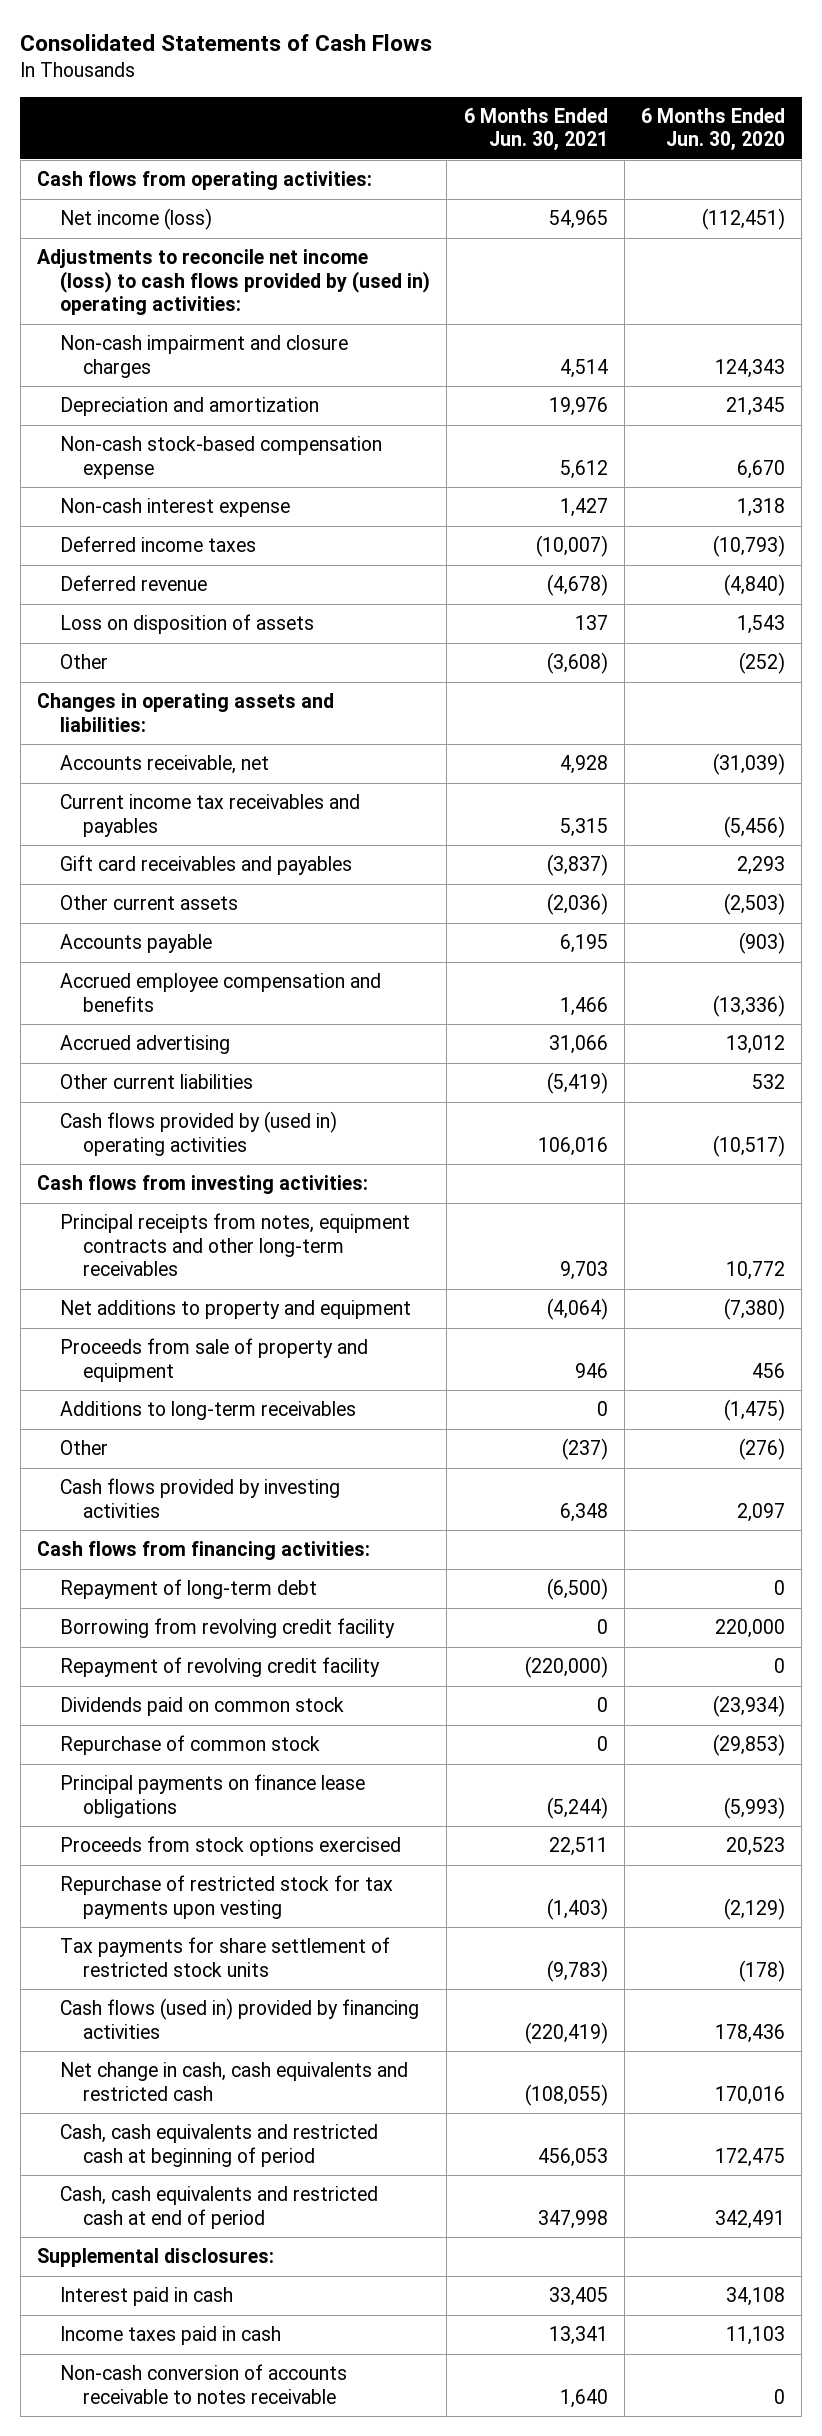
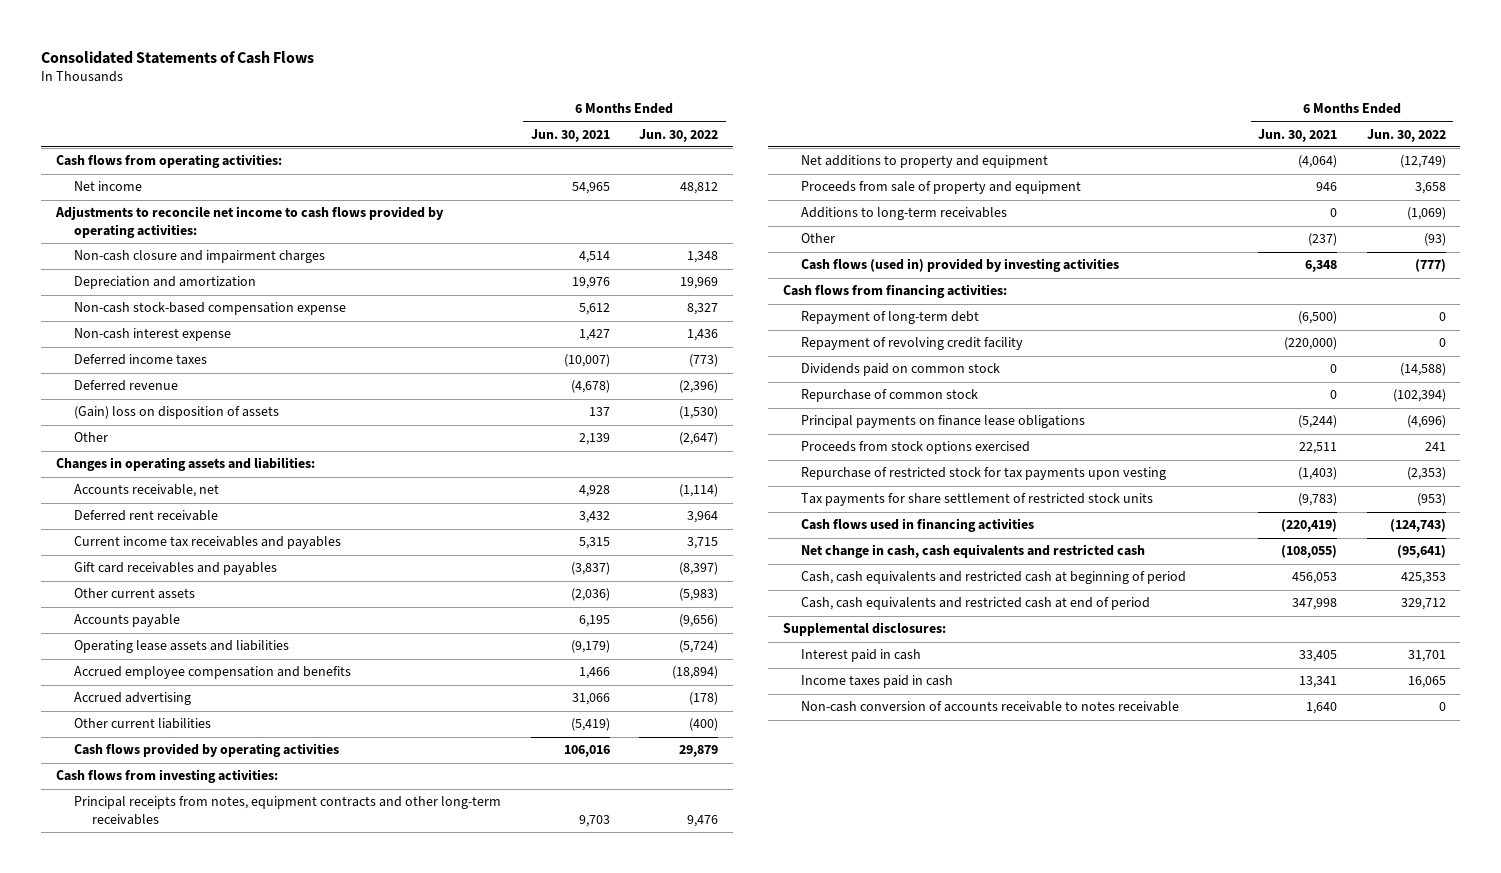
- | 6 Months Ended Jun. 30, 2021 | 6 Months Ended Jun. 30, 2020
+ | 6 Months Ended Jun. 30, 2021 | 6 Months Ended Jun. 30, 2022
- Net income (loss) | 54,965 | (112,451)
- Adjustments to reconcile net income (loss) to cash flows provided by (used in) operating activities:
- Non-cash impairment and closure charges | 4,514 | 124,343
+ Net income | 54,965 | 48,812
+ Adjustments to reconcile net income to cash flows provided by operating activities:
+ Non-cash closure and impairment charges | 4,514 | 1,348
- Loss on disposition of assets | 137 | 1,543
- Other | (3,608) | (252)
+ (Gain) loss on disposition of assets | 137 | (1,530)
+ Other | 2,139 | (2,647)
+ Deferred rent receivable | 3,432 | 3,964
+ Operating lease assets and liabilities | (9,179) | (5,724)
- Cash flows provided by (used in) operating activities | 106,016 | (10,517)
+ Cash flows provided by operating activities | 106,016 | 29,879
- Cash flows provided by investing activities | 6,348 | 2,097
+ Cash flows (used in) provided by investing activities | 6,348 | (777)
- Borrowing from revolving credit facility | 0 | 220,000
- Cash flows (used in) provided by financing activities | (220,419) | 178,436
+ Cash flows used in financing activities | (220,419) | (124,743)

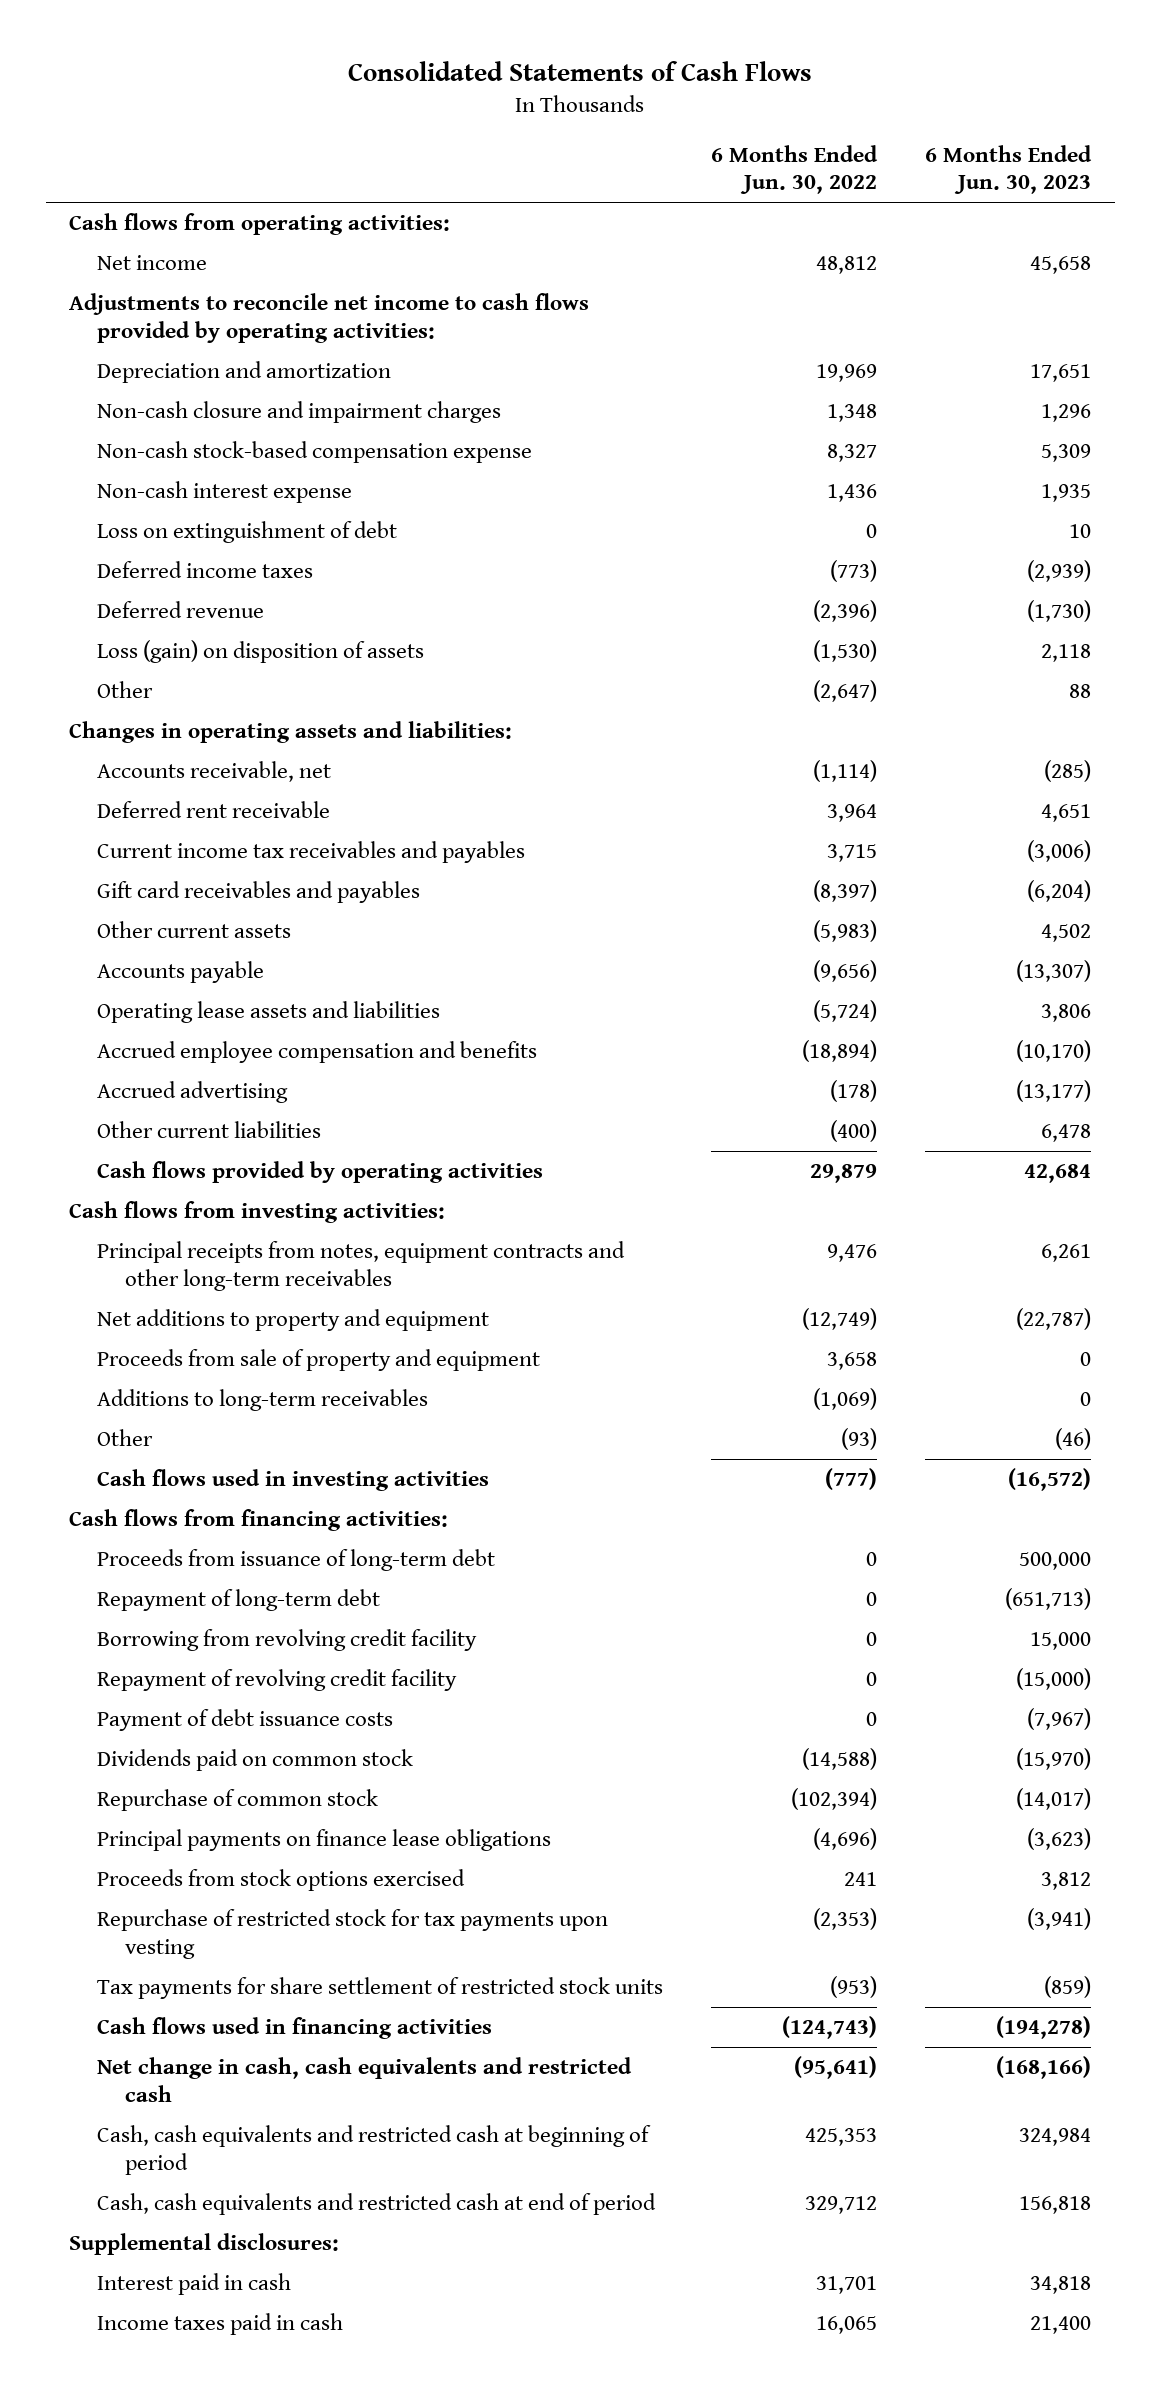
- | 6 Months Ended Jun. 30, 2021 | 6 Months Ended Jun. 30, 2022
+ | 6 Months Ended Jun. 30, 2022 | 6 Months Ended Jun. 30, 2023
moved down: Non-cash closure and impairment charges | 1,348 | 1,296
+ Loss on extinguishment of debt | 0 | 10
- (Gain) loss on disposition of assets | 137 | (1,530)
+ Loss (gain) on disposition of assets | (1,530) | 2,118
- Cash flows (used in) provided by investing activities | 6,348 | (777)
+ Cash flows used in investing activities | (777) | (16,572)
+ Proceeds from issuance of long-term debt | 0 | 500,000
+ Borrowing from revolving credit facility | 0 | 15,000
+ Payment of debt issuance costs | 0 | (7,967)
- Non-cash conversion of accounts receivable to notes receivable | 1,640 | 0

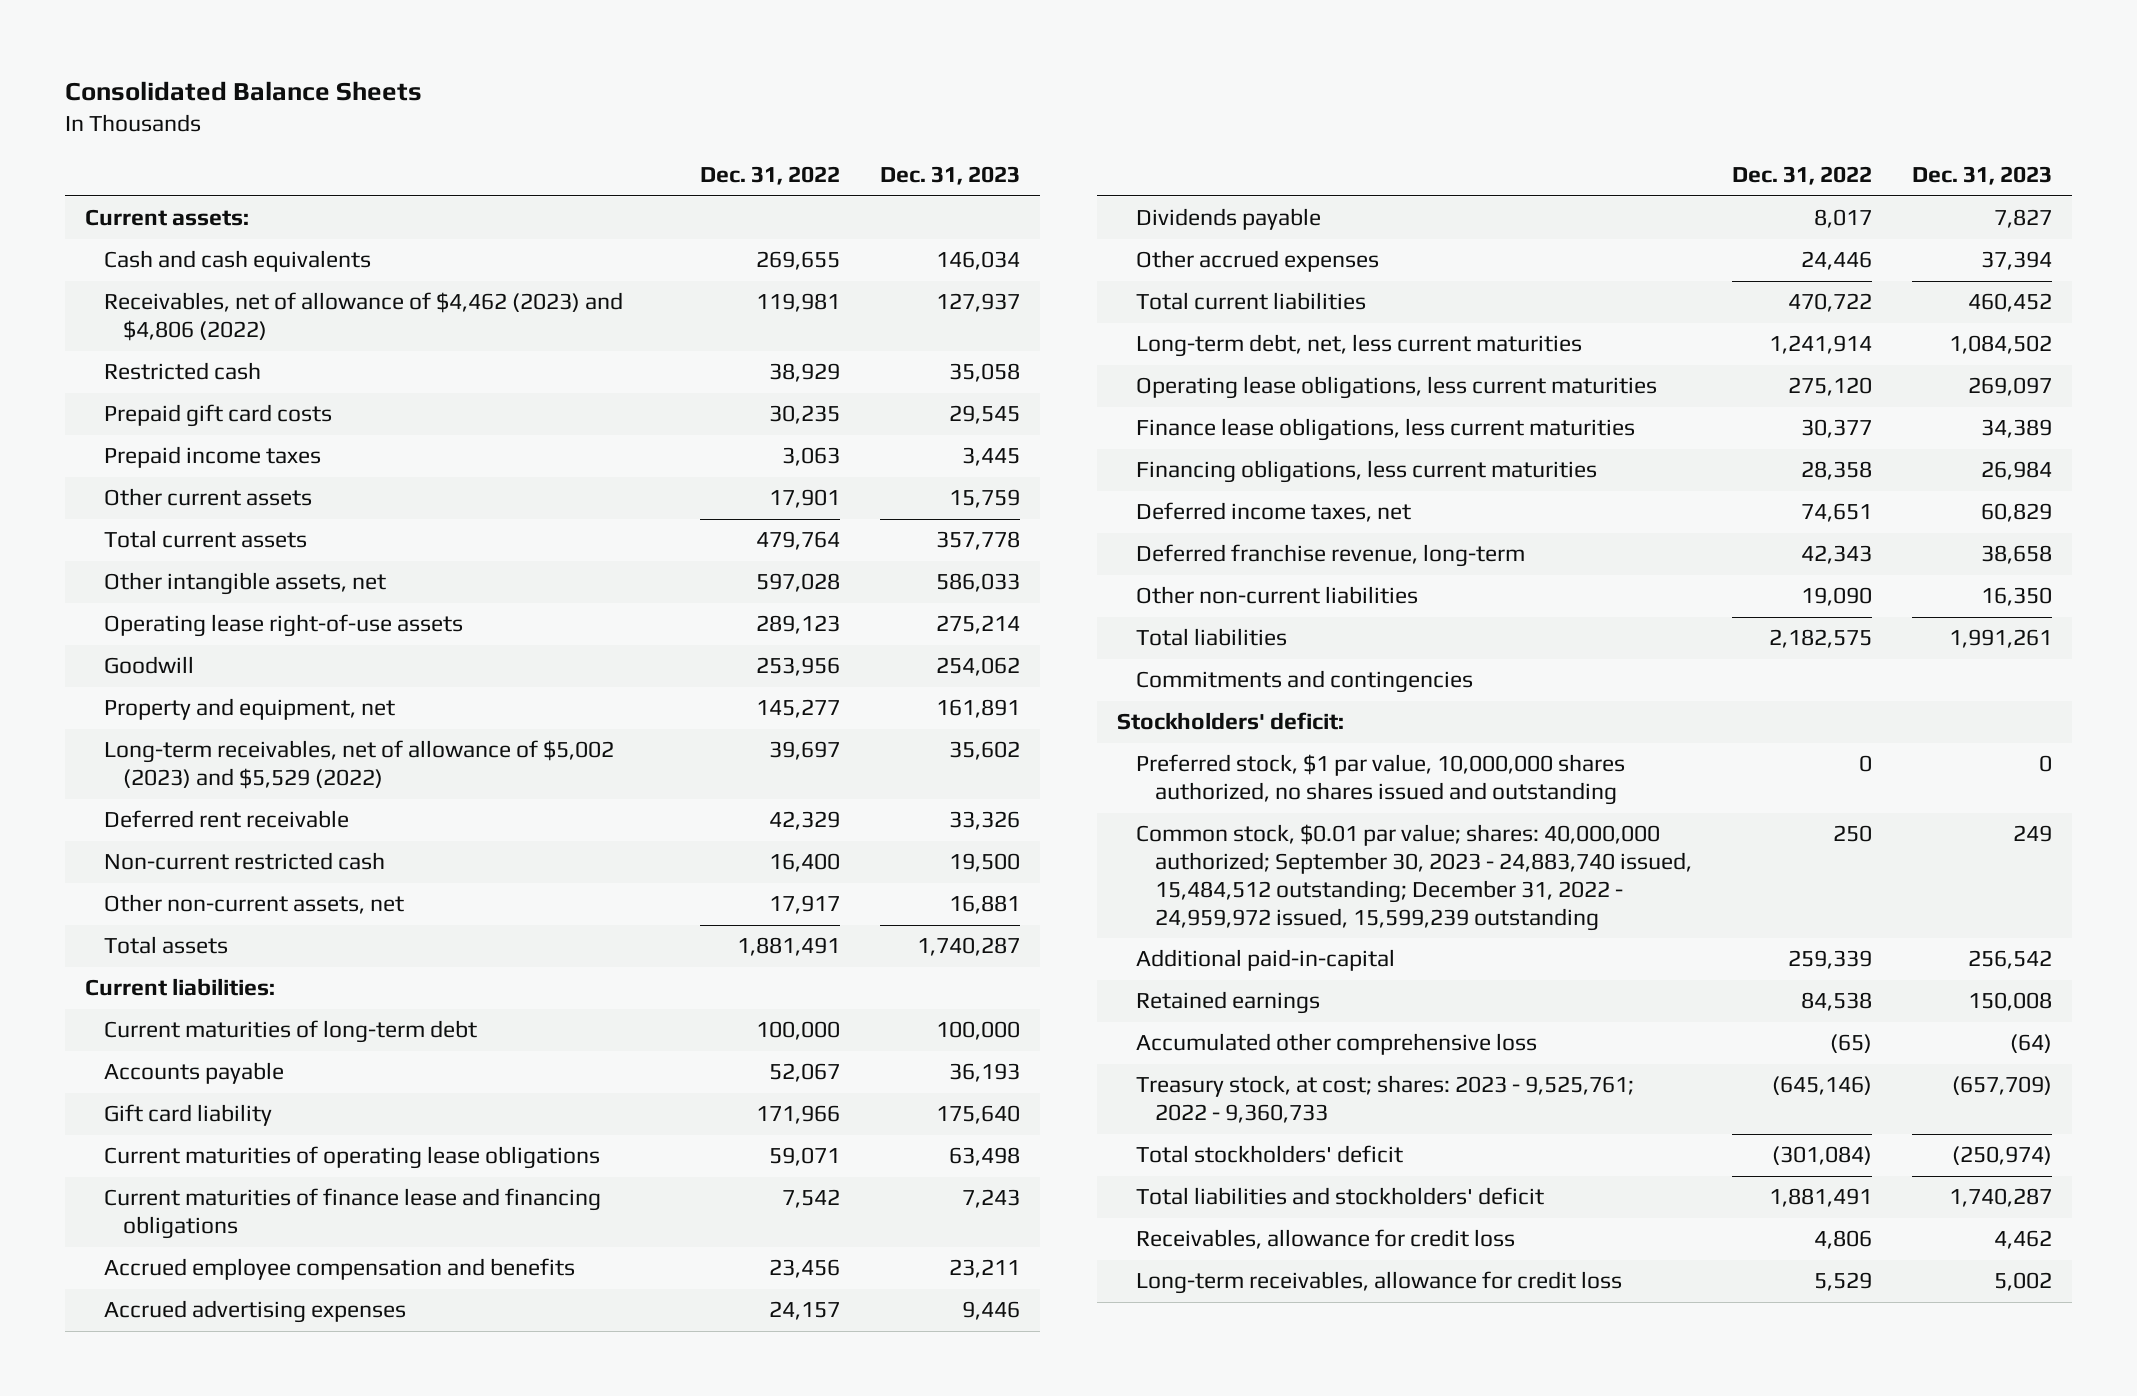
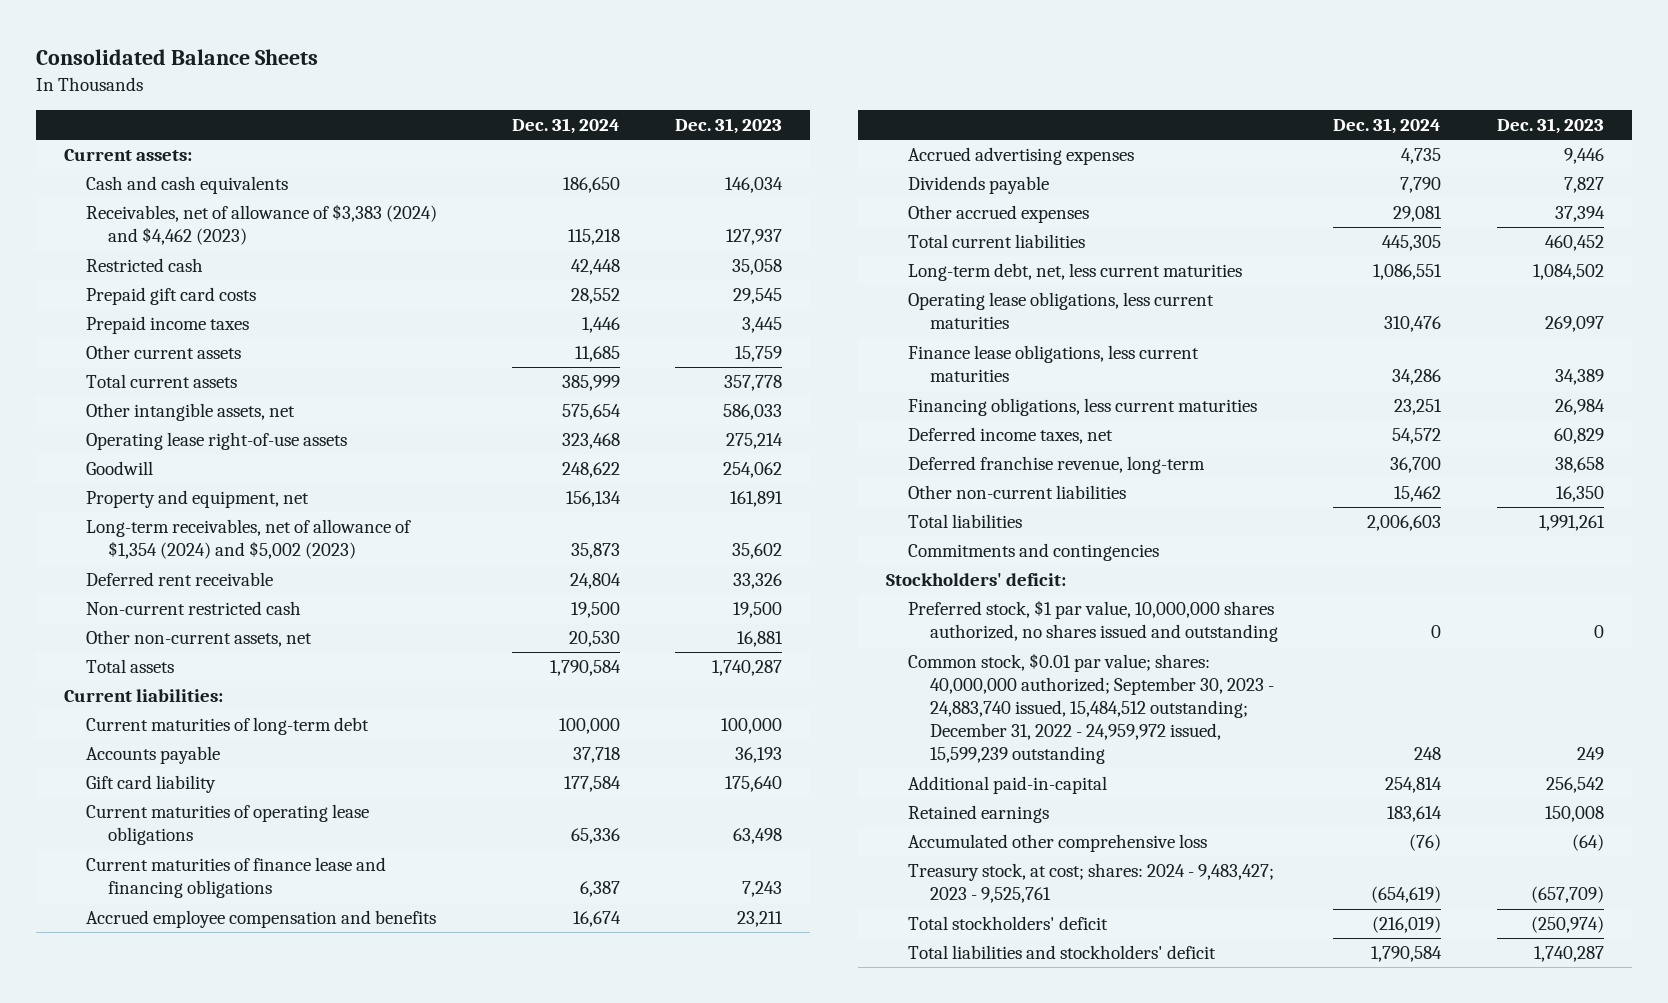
- | Dec. 31, 2022 | Dec. 31, 2023
+ | Dec. 31, 2024 | Dec. 31, 2023
- Receivables, net of allowance of $4,462 (2023) and $4,806 (2022) | 119,981 | 127,937
+ Receivables, net of allowance of $3,383 (2024) and $4,462 (2023) | 115,218 | 127,937
- Long-term receivables, net of allowance of $5,002 (2023) and $5,529 (2022) | 39,697 | 35,602
+ Long-term receivables, net of allowance of $1,354 (2024) and $5,002 (2023) | 35,873 | 35,602
- Treasury stock, at cost; shares: 2023 - 9,525,761; 2022 - 9,360,733 | (645,146) | (657,709)
+ Treasury stock, at cost; shares: 2024 - 9,483,427; 2023 - 9,525,761 | (654,619) | (657,709)
- Receivables, allowance for credit loss | 4,806 | 4,462
- Long-term receivables, allowance for credit loss | 5,529 | 5,002

